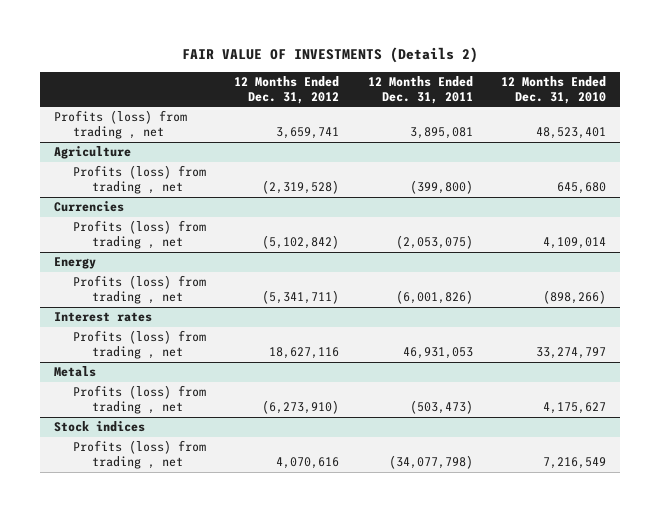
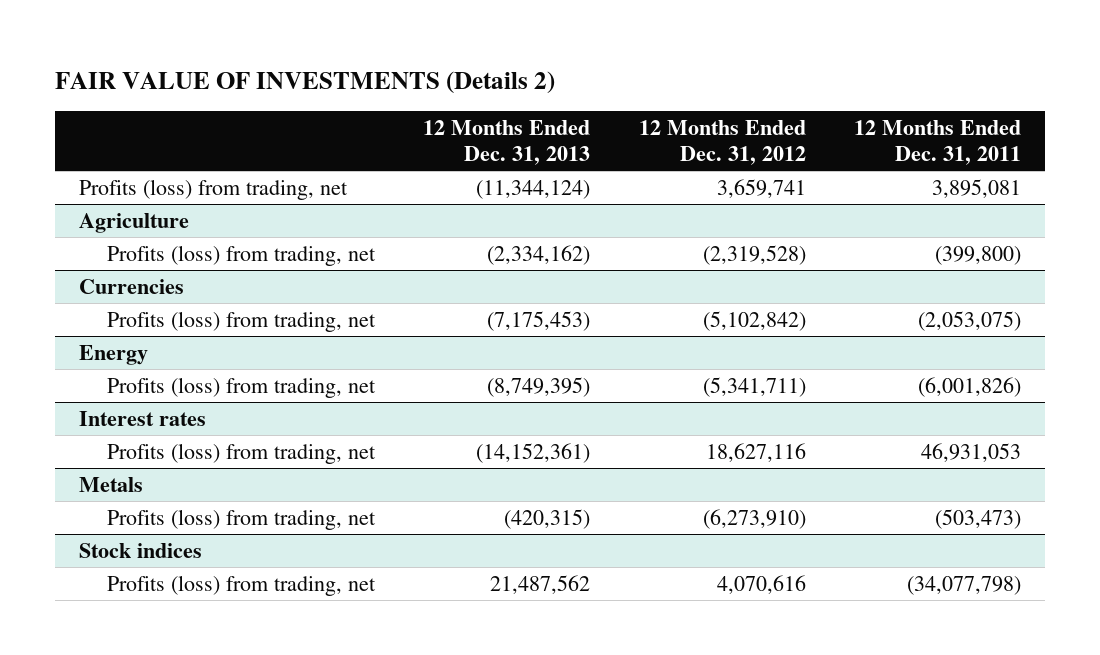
- | 12 Months Ended Dec. 31, 2012 | 12 Months Ended Dec. 31, 2011 | 12 Months Ended Dec. 31, 2010
+ | 12 Months Ended Dec. 31, 2013 | 12 Months Ended Dec. 31, 2012 | 12 Months Ended Dec. 31, 2011
- Profits (loss) from trading , net | 3,659,741 | 3,895,081 | 48,523,401
+ Profits (loss) from trading, net | (11,344,124) | 3,659,741 | 3,895,081
@ Agriculture
- Profits (loss) from trading , net | (2,319,528) | (399,800) | 645,680
+ Profits (loss) from trading, net | (2,334,162) | (2,319,528) | (399,800)
@ Currencies
- Profits (loss) from trading , net | (5,102,842) | (2,053,075) | 4,109,014
+ Profits (loss) from trading, net | (7,175,453) | (5,102,842) | (2,053,075)
@ Energy
- Profits (loss) from trading , net | (5,341,711) | (6,001,826) | (898,266)
+ Profits (loss) from trading, net | (8,749,395) | (5,341,711) | (6,001,826)
@ Interest rates
- Profits (loss) from trading , net | 18,627,116 | 46,931,053 | 33,274,797
+ Profits (loss) from trading, net | (14,152,361) | 18,627,116 | 46,931,053
@ Metals
- Profits (loss) from trading , net | (6,273,910) | (503,473) | 4,175,627
+ Profits (loss) from trading, net | (420,315) | (6,273,910) | (503,473)
@ Stock indices
- Profits (loss) from trading , net | 4,070,616 | (34,077,798) | 7,216,549
+ Profits (loss) from trading, net | 21,487,562 | 4,070,616 | (34,077,798)

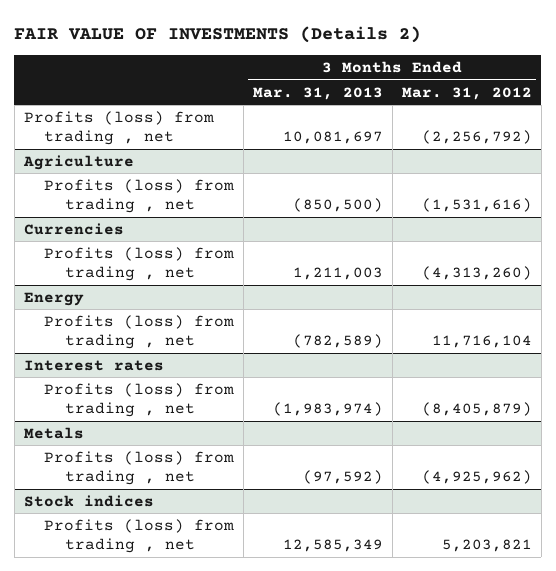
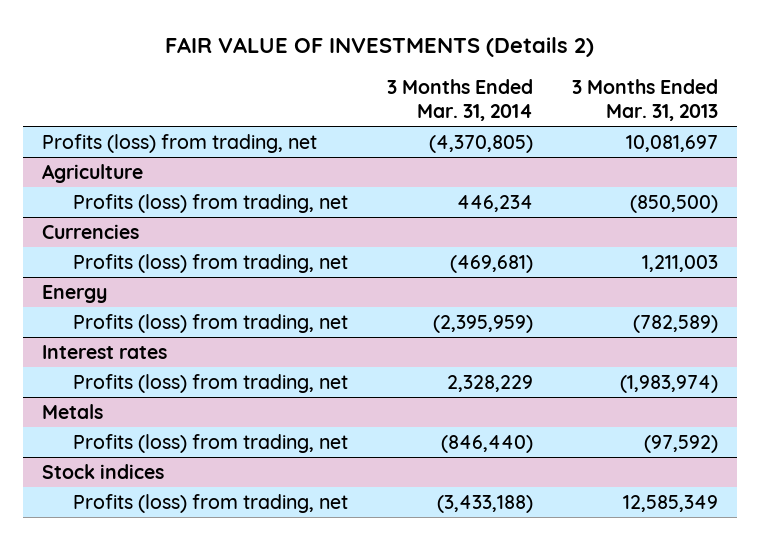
- | 3 Months Ended Mar. 31, 2013 | 3 Months Ended Mar. 31, 2012
+ | 3 Months Ended Mar. 31, 2014 | 3 Months Ended Mar. 31, 2013
- Profits (loss) from trading , net | 10,081,697 | (2,256,792)
+ Profits (loss) from trading, net | (4,370,805) | 10,081,697
@ Agriculture
- Profits (loss) from trading , net | (850,500) | (1,531,616)
+ Profits (loss) from trading, net | 446,234 | (850,500)
@ Currencies
- Profits (loss) from trading , net | 1,211,003 | (4,313,260)
+ Profits (loss) from trading, net | (469,681) | 1,211,003
@ Energy
- Profits (loss) from trading , net | (782,589) | 11,716,104
+ Profits (loss) from trading, net | (2,395,959) | (782,589)
@ Interest rates
- Profits (loss) from trading , net | (1,983,974) | (8,405,879)
+ Profits (loss) from trading, net | 2,328,229 | (1,983,974)
@ Metals
- Profits (loss) from trading , net | (97,592) | (4,925,962)
+ Profits (loss) from trading, net | (846,440) | (97,592)
@ Stock indices
- Profits (loss) from trading , net | 12,585,349 | 5,203,821
+ Profits (loss) from trading, net | (3,433,188) | 12,585,349

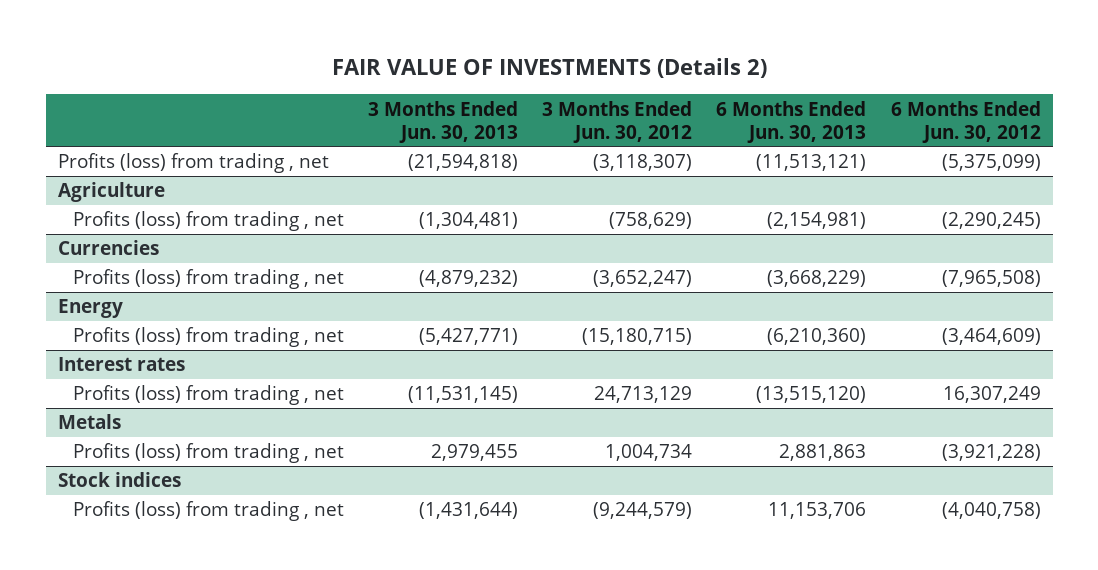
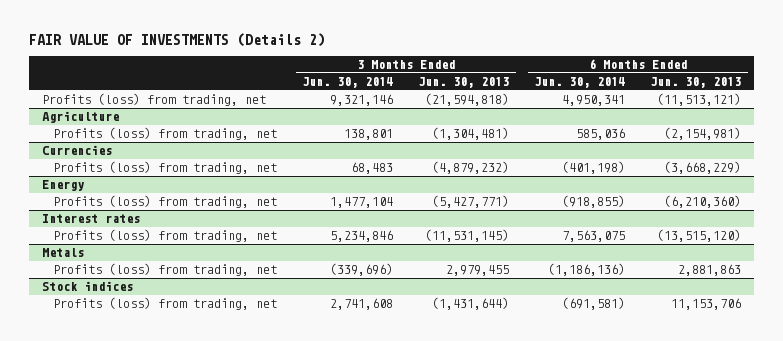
- | 3 Months Ended Jun. 30, 2013 | 3 Months Ended Jun. 30, 2012 | 6 Months Ended Jun. 30, 2013 | 6 Months Ended Jun. 30, 2012
+ | 3 Months Ended Jun. 30, 2014 | 3 Months Ended Jun. 30, 2013 | 6 Months Ended Jun. 30, 2014 | 6 Months Ended Jun. 30, 2013
- Profits (loss) from trading , net | (21,594,818) | (3,118,307) | (11,513,121) | (5,375,099)
+ Profits (loss) from trading, net | 9,321,146 | (21,594,818) | 4,950,341 | (11,513,121)
@ Agriculture
- Profits (loss) from trading , net | (1,304,481) | (758,629) | (2,154,981) | (2,290,245)
+ Profits (loss) from trading, net | 138,801 | (1,304,481) | 585,036 | (2,154,981)
@ Currencies
- Profits (loss) from trading , net | (4,879,232) | (3,652,247) | (3,668,229) | (7,965,508)
+ Profits (loss) from trading, net | 68,483 | (4,879,232) | (401,198) | (3,668,229)
@ Energy
- Profits (loss) from trading , net | (5,427,771) | (15,180,715) | (6,210,360) | (3,464,609)
+ Profits (loss) from trading, net | 1,477,104 | (5,427,771) | (918,855) | (6,210,360)
@ Interest rates
- Profits (loss) from trading , net | (11,531,145) | 24,713,129 | (13,515,120) | 16,307,249
+ Profits (loss) from trading, net | 5,234,846 | (11,531,145) | 7,563,075 | (13,515,120)
@ Metals
- Profits (loss) from trading , net | 2,979,455 | 1,004,734 | 2,881,863 | (3,921,228)
+ Profits (loss) from trading, net | (339,696) | 2,979,455 | (1,186,136) | 2,881,863
@ Stock indices
- Profits (loss) from trading , net | (1,431,644) | (9,244,579) | 11,153,706 | (4,040,758)
+ Profits (loss) from trading, net | 2,741,608 | (1,431,644) | (691,581) | 11,153,706

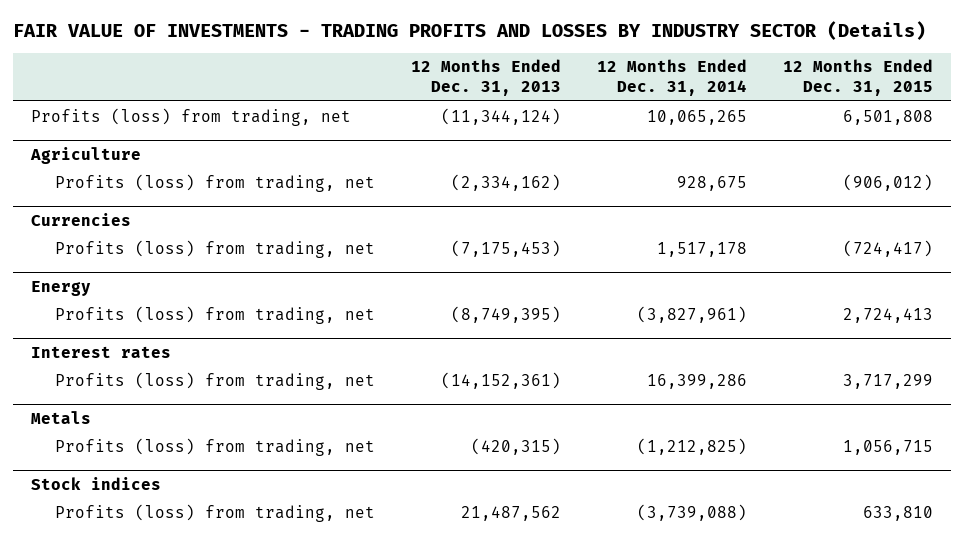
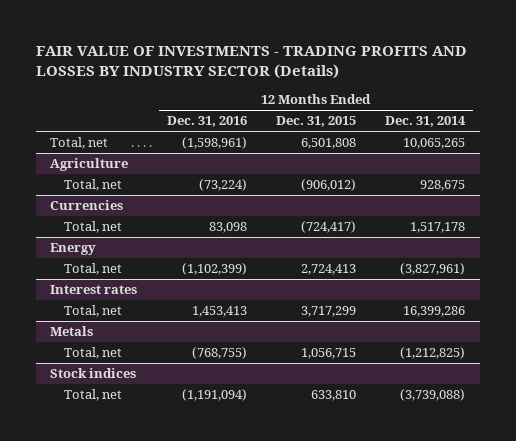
- | 12 Months Ended Dec. 31, 2013 | 12 Months Ended Dec. 31, 2014 | 12 Months Ended Dec. 31, 2015
+ | 12 Months Ended Dec. 31, 2016 | 12 Months Ended Dec. 31, 2015 | 12 Months Ended Dec. 31, 2014
- Profits (loss) from trading, net | (11,344,124) | 10,065,265 | 6,501,808
+ Total, net | (1,598,961) | 6,501,808 | 10,065,265
@ Agriculture
- Profits (loss) from trading, net | (2,334,162) | 928,675 | (906,012)
+ Total, net | (73,224) | (906,012) | 928,675
@ Currencies
- Profits (loss) from trading, net | (7,175,453) | 1,517,178 | (724,417)
+ Total, net | 83,098 | (724,417) | 1,517,178
@ Energy
- Profits (loss) from trading, net | (8,749,395) | (3,827,961) | 2,724,413
+ Total, net | (1,102,399) | 2,724,413 | (3,827,961)
@ Interest rates
- Profits (loss) from trading, net | (14,152,361) | 16,399,286 | 3,717,299
+ Total, net | 1,453,413 | 3,717,299 | 16,399,286
@ Metals
- Profits (loss) from trading, net | (420,315) | (1,212,825) | 1,056,715
+ Total, net | (768,755) | 1,056,715 | (1,212,825)
@ Stock indices
- Profits (loss) from trading, net | 21,487,562 | (3,739,088) | 633,810
+ Total, net | (1,191,094) | 633,810 | (3,739,088)

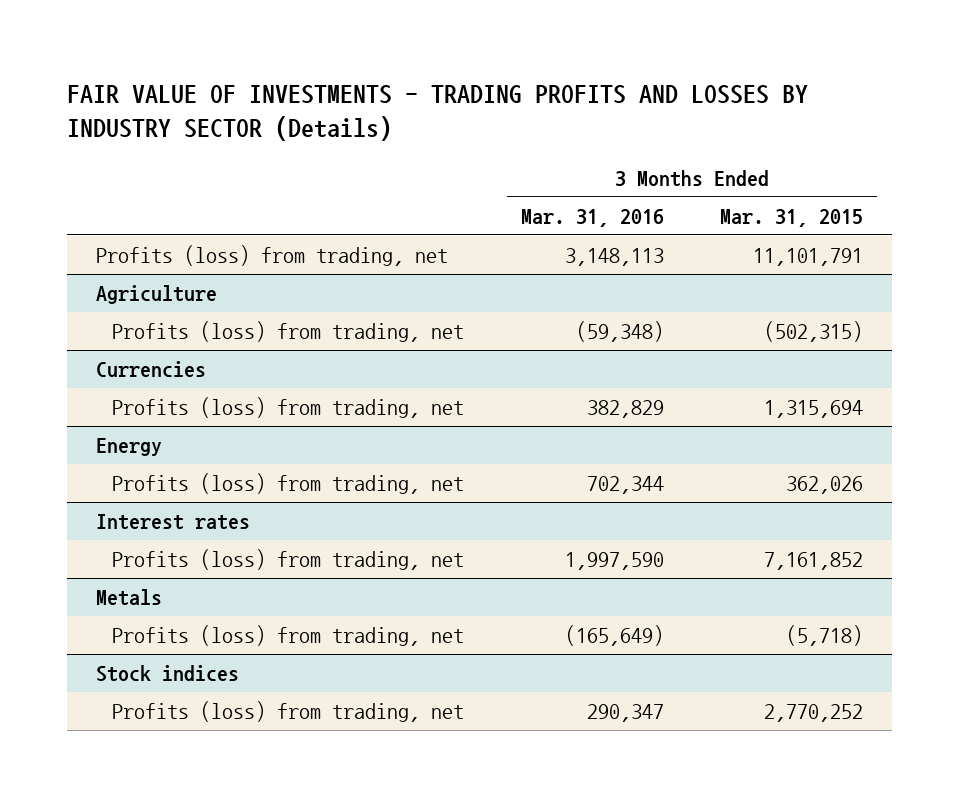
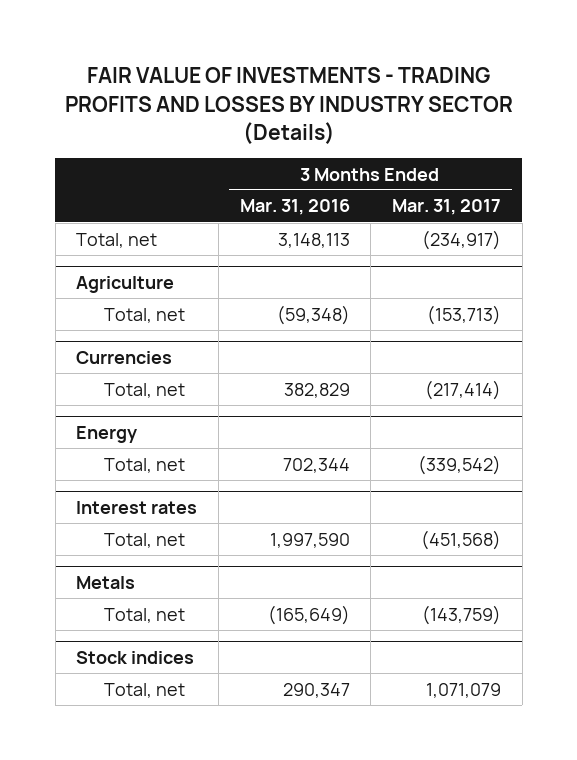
- | 3 Months Ended Mar. 31, 2016 | 3 Months Ended Mar. 31, 2015
+ | 3 Months Ended Mar. 31, 2016 | 3 Months Ended Mar. 31, 2017
- Profits (loss) from trading, net | 3,148,113 | 11,101,791
+ Total, net | 3,148,113 | (234,917)
@ Agriculture
- Profits (loss) from trading, net | (59,348) | (502,315)
+ Total, net | (59,348) | (153,713)
@ Currencies
- Profits (loss) from trading, net | 382,829 | 1,315,694
+ Total, net | 382,829 | (217,414)
@ Energy
- Profits (loss) from trading, net | 702,344 | 362,026
+ Total, net | 702,344 | (339,542)
@ Interest rates
- Profits (loss) from trading, net | 1,997,590 | 7,161,852
+ Total, net | 1,997,590 | (451,568)
@ Metals
- Profits (loss) from trading, net | (165,649) | (5,718)
+ Total, net | (165,649) | (143,759)
@ Stock indices
- Profits (loss) from trading, net | 290,347 | 2,770,252
+ Total, net | 290,347 | 1,071,079

